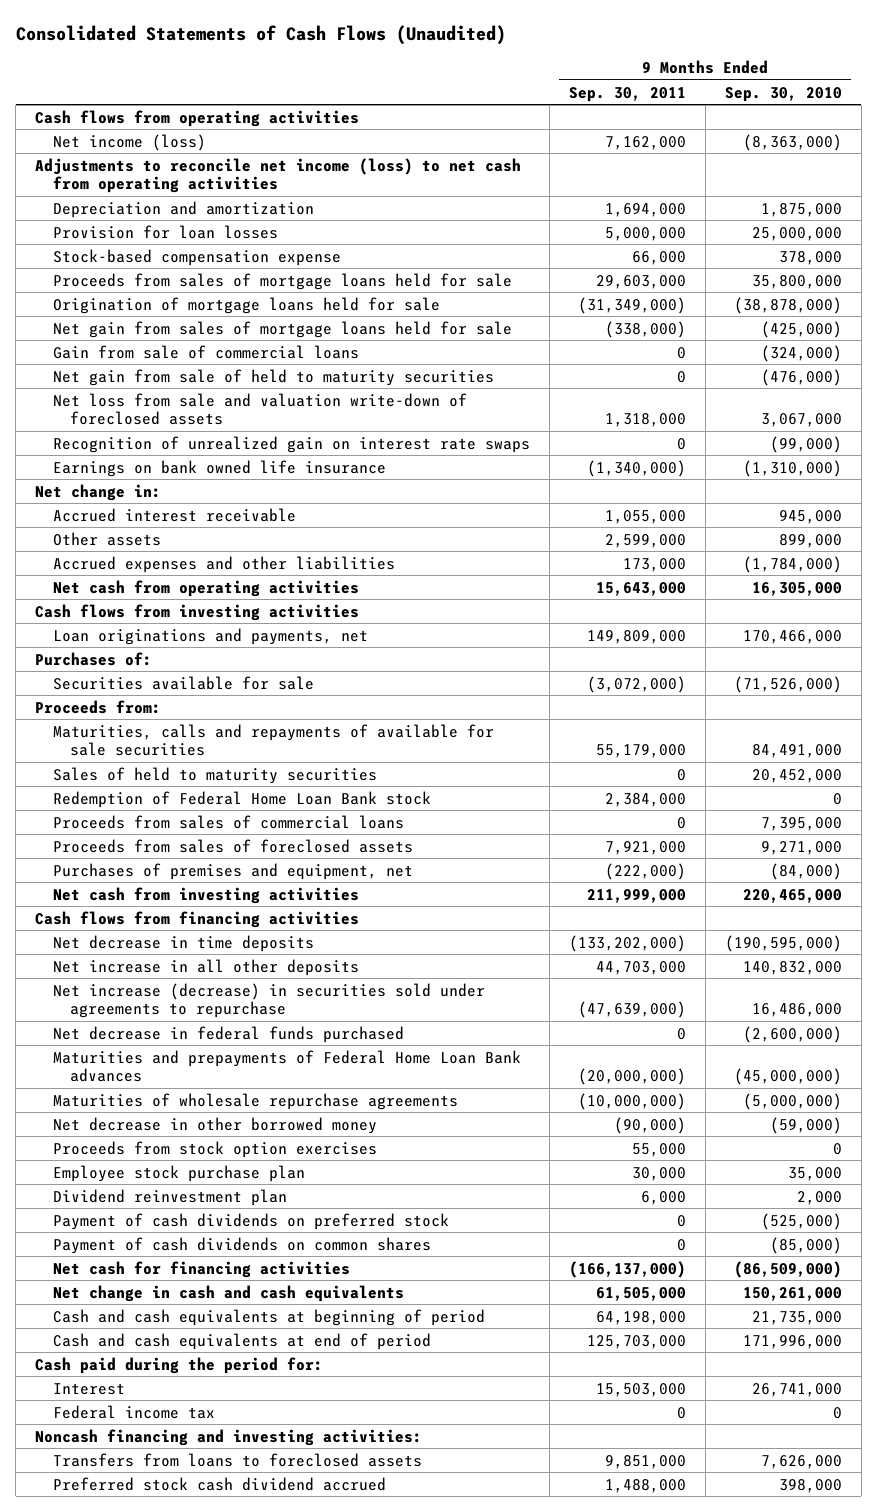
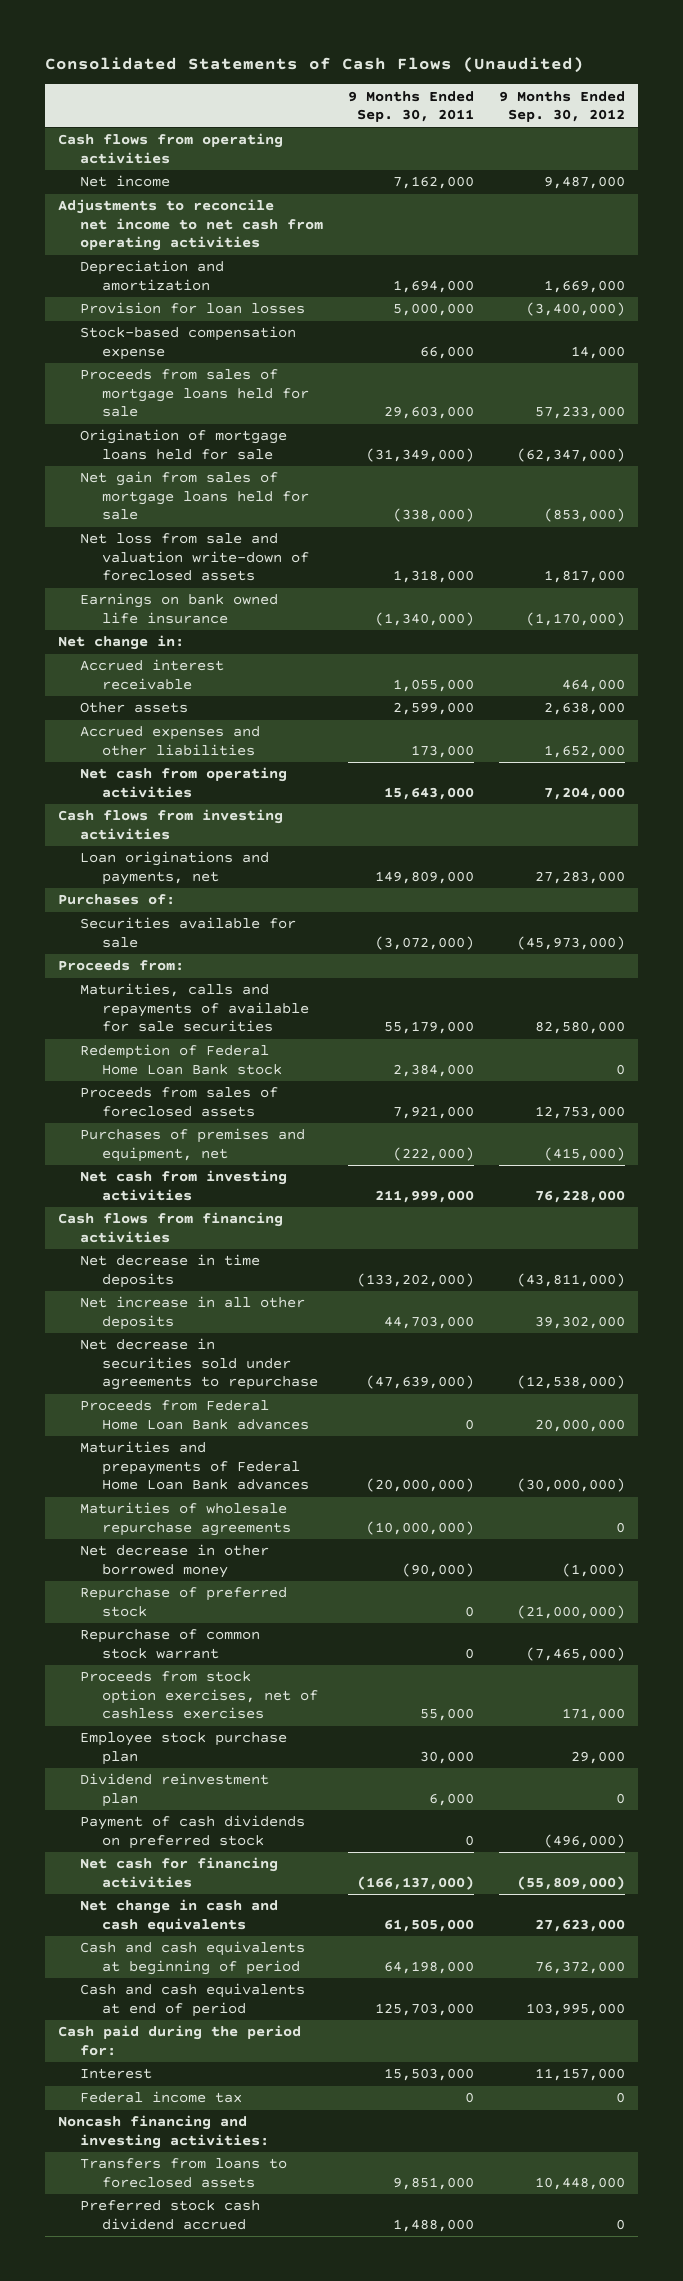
- | 9 Months Ended Sep. 30, 2011 | 9 Months Ended Sep. 30, 2010
+ | 9 Months Ended Sep. 30, 2011 | 9 Months Ended Sep. 30, 2012
- Net income (loss) | 7,162,000 | (8,363,000)
- Adjustments to reconcile net income (loss) to net cash from operating activities
+ Net income | 7,162,000 | 9,487,000
+ Adjustments to reconcile net income to net cash from operating activities
- Gain from sale of commercial loans | 0 | (324,000)
- Net gain from sale of held to maturity securities | 0 | (476,000)
- Recognition of unrealized gain on interest rate swaps | 0 | (99,000)
- Sales of held to maturity securities | 0 | 20,452,000
- Proceeds from sales of commercial loans | 0 | 7,395,000
- Net increase (decrease) in securities sold under agreements to repurchase | (47,639,000) | 16,486,000
- Net decrease in federal funds purchased | 0 | (2,600,000)
+ Net decrease in securities sold under agreements to repurchase | (47,639,000) | (12,538,000)
+ Proceeds from Federal Home Loan Bank advances | 0 | 20,000,000
- Proceeds from stock option exercises | 55,000 | 0
+ Repurchase of preferred stock | 0 | (21,000,000)
+ Repurchase of common stock warrant | 0 | (7,465,000)
+ Proceeds from stock option exercises, net of cashless exercises | 55,000 | 171,000
- Payment of cash dividends on common shares | 0 | (85,000)

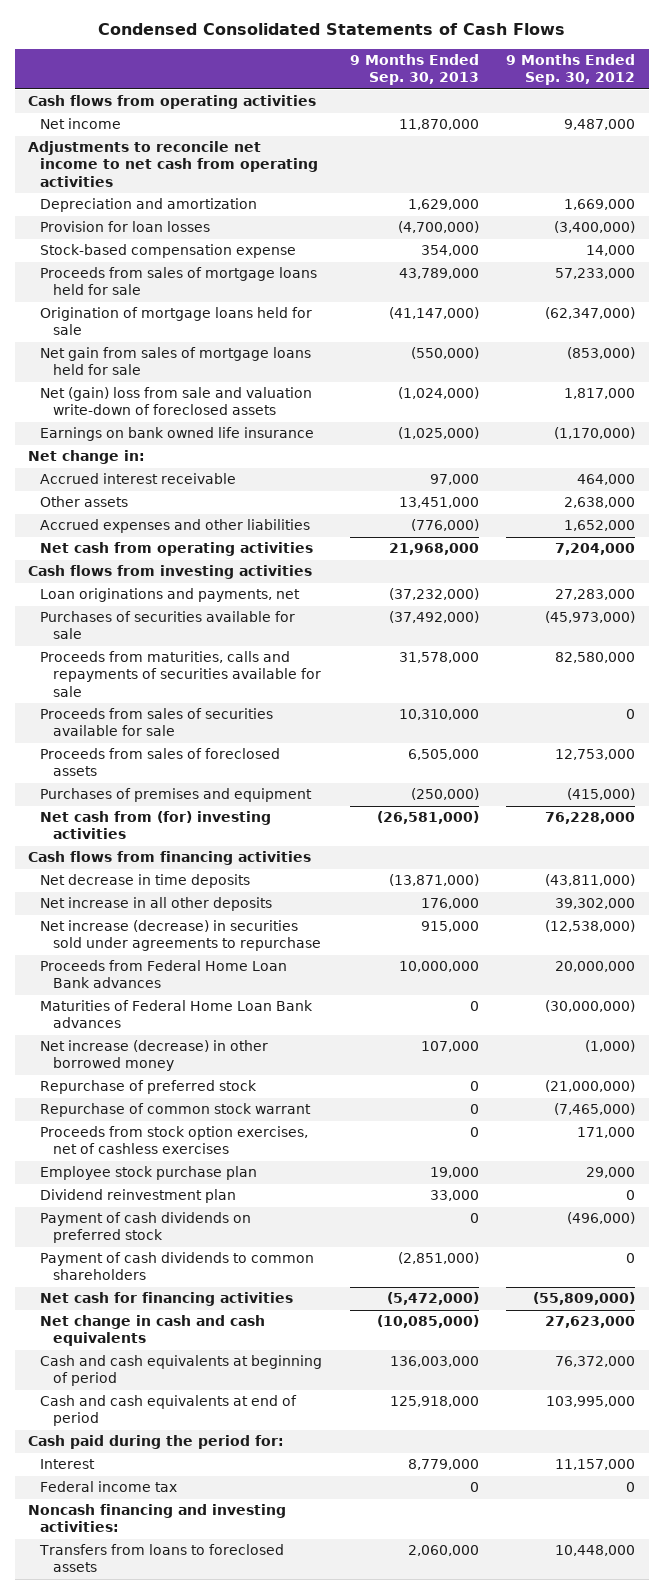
- Consolidated Statements of Cash Flows (Unaudited)
+ Condensed Consolidated Statements of Cash Flows
- | 9 Months Ended Sep. 30, 2011 | 9 Months Ended Sep. 30, 2012
+ | 9 Months Ended Sep. 30, 2013 | 9 Months Ended Sep. 30, 2012
- Net loss from sale and valuation write-down of foreclosed assets | 1,318,000 | 1,817,000
+ Net (gain) loss from sale and valuation write-down of foreclosed assets | (1,024,000) | 1,817,000
- Purchases of:
- Securities available for sale | (3,072,000) | (45,973,000)
- Proceeds from:
- Maturities, calls and repayments of available for sale securities | 55,179,000 | 82,580,000
- Redemption of Federal Home Loan Bank stock | 2,384,000 | 0
+ Purchases of securities available for sale | (37,492,000) | (45,973,000)
+ Proceeds from maturities, calls and repayments of securities available for sale | 31,578,000 | 82,580,000
+ Proceeds from sales of securities available for sale | 10,310,000 | 0
- Purchases of premises and equipment, net | (222,000) | (415,000)
- Net cash from investing activities | 211,999,000 | 76,228,000
+ Purchases of premises and equipment | (250,000) | (415,000)
+ Net cash from (for) investing activities | (26,581,000) | 76,228,000
- Net decrease in securities sold under agreements to repurchase | (47,639,000) | (12,538,000)
+ Net increase (decrease) in securities sold under agreements to repurchase | 915,000 | (12,538,000)
- Maturities and prepayments of Federal Home Loan Bank advances | (20,000,000) | (30,000,000)
- Maturities of wholesale repurchase agreements | (10,000,000) | 0
- Net decrease in other borrowed money | (90,000) | (1,000)
+ Maturities of Federal Home Loan Bank advances | 0 | (30,000,000)
+ Net increase (decrease) in other borrowed money | 107,000 | (1,000)
+ Payment of cash dividends to common shareholders | (2,851,000) | 0
- Preferred stock cash dividend accrued | 1,488,000 | 0

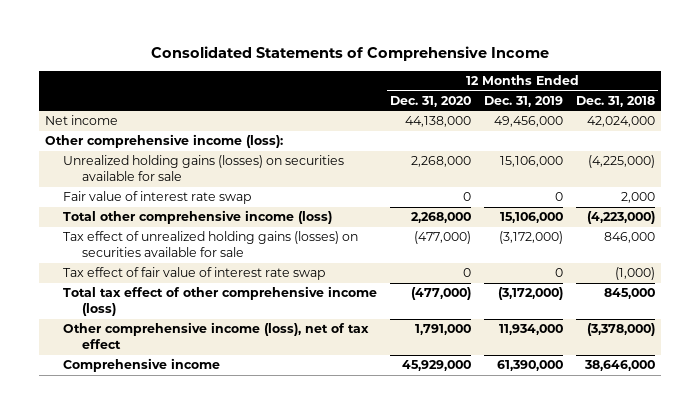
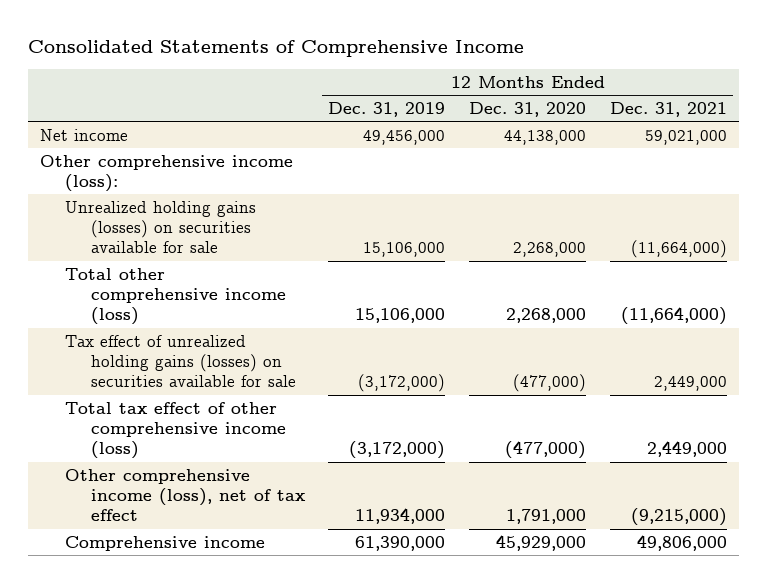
- | 12 Months Ended Dec. 31, 2020 | 12 Months Ended Dec. 31, 2019 | 12 Months Ended Dec. 31, 2018
+ | 12 Months Ended Dec. 31, 2019 | 12 Months Ended Dec. 31, 2020 | 12 Months Ended Dec. 31, 2021
- Fair value of interest rate swap | 0 | 0 | 2,000
- Tax effect of fair value of interest rate swap | 0 | 0 | (1,000)

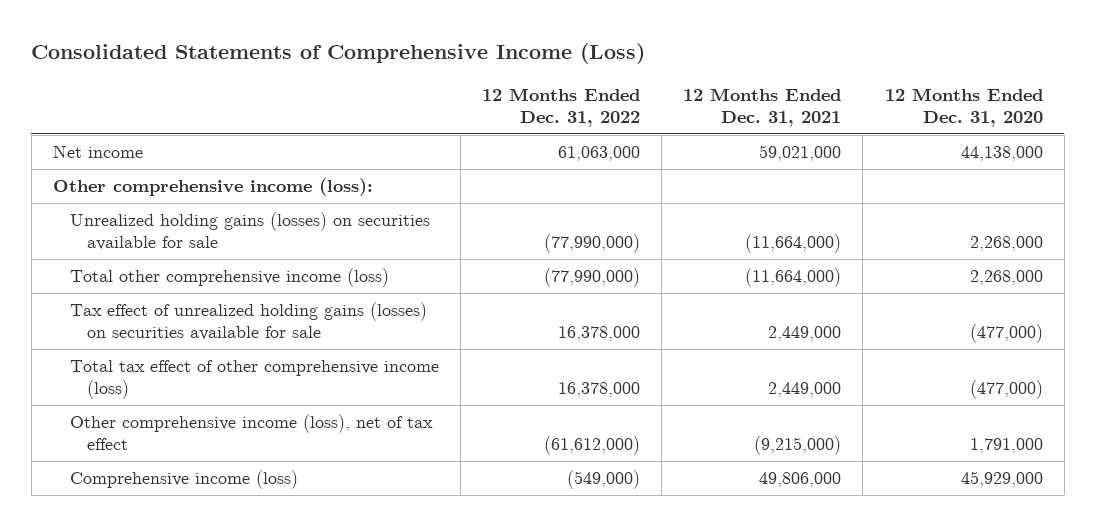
- Consolidated Statements of Comprehensive Income
+ Consolidated Statements of Comprehensive Income (Loss)
- | 12 Months Ended Dec. 31, 2019 | 12 Months Ended Dec. 31, 2020 | 12 Months Ended Dec. 31, 2021
+ | 12 Months Ended Dec. 31, 2022 | 12 Months Ended Dec. 31, 2021 | 12 Months Ended Dec. 31, 2020
- Comprehensive income | 61,390,000 | 45,929,000 | 49,806,000
+ Comprehensive income (loss) | (549,000) | 49,806,000 | 45,929,000

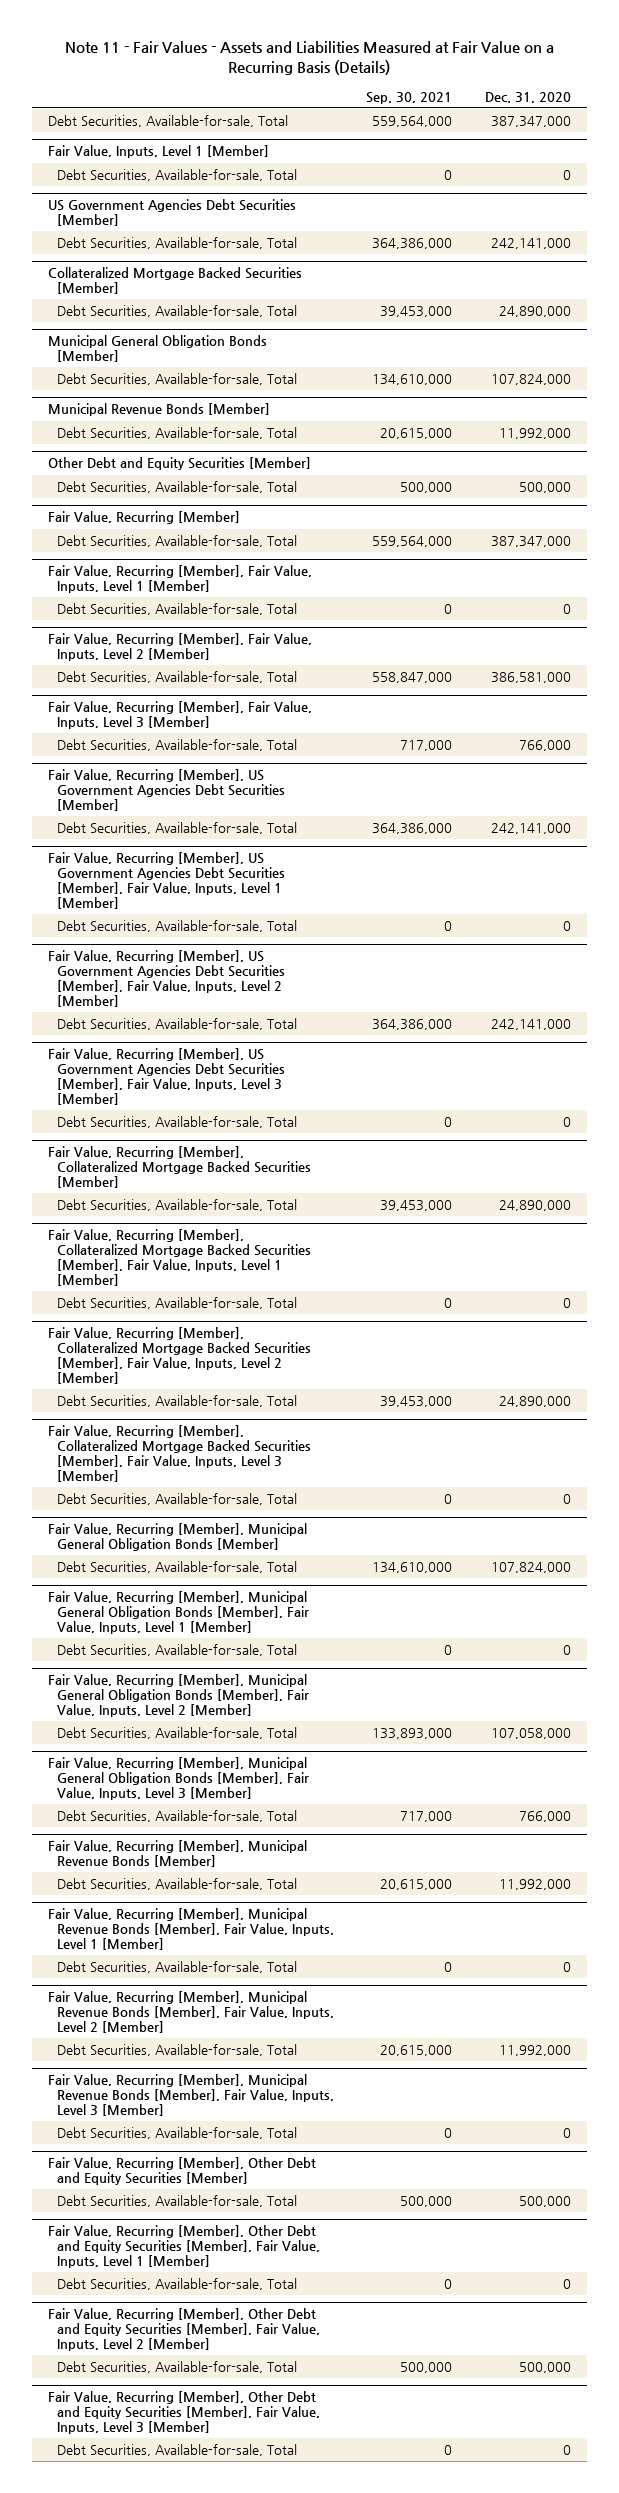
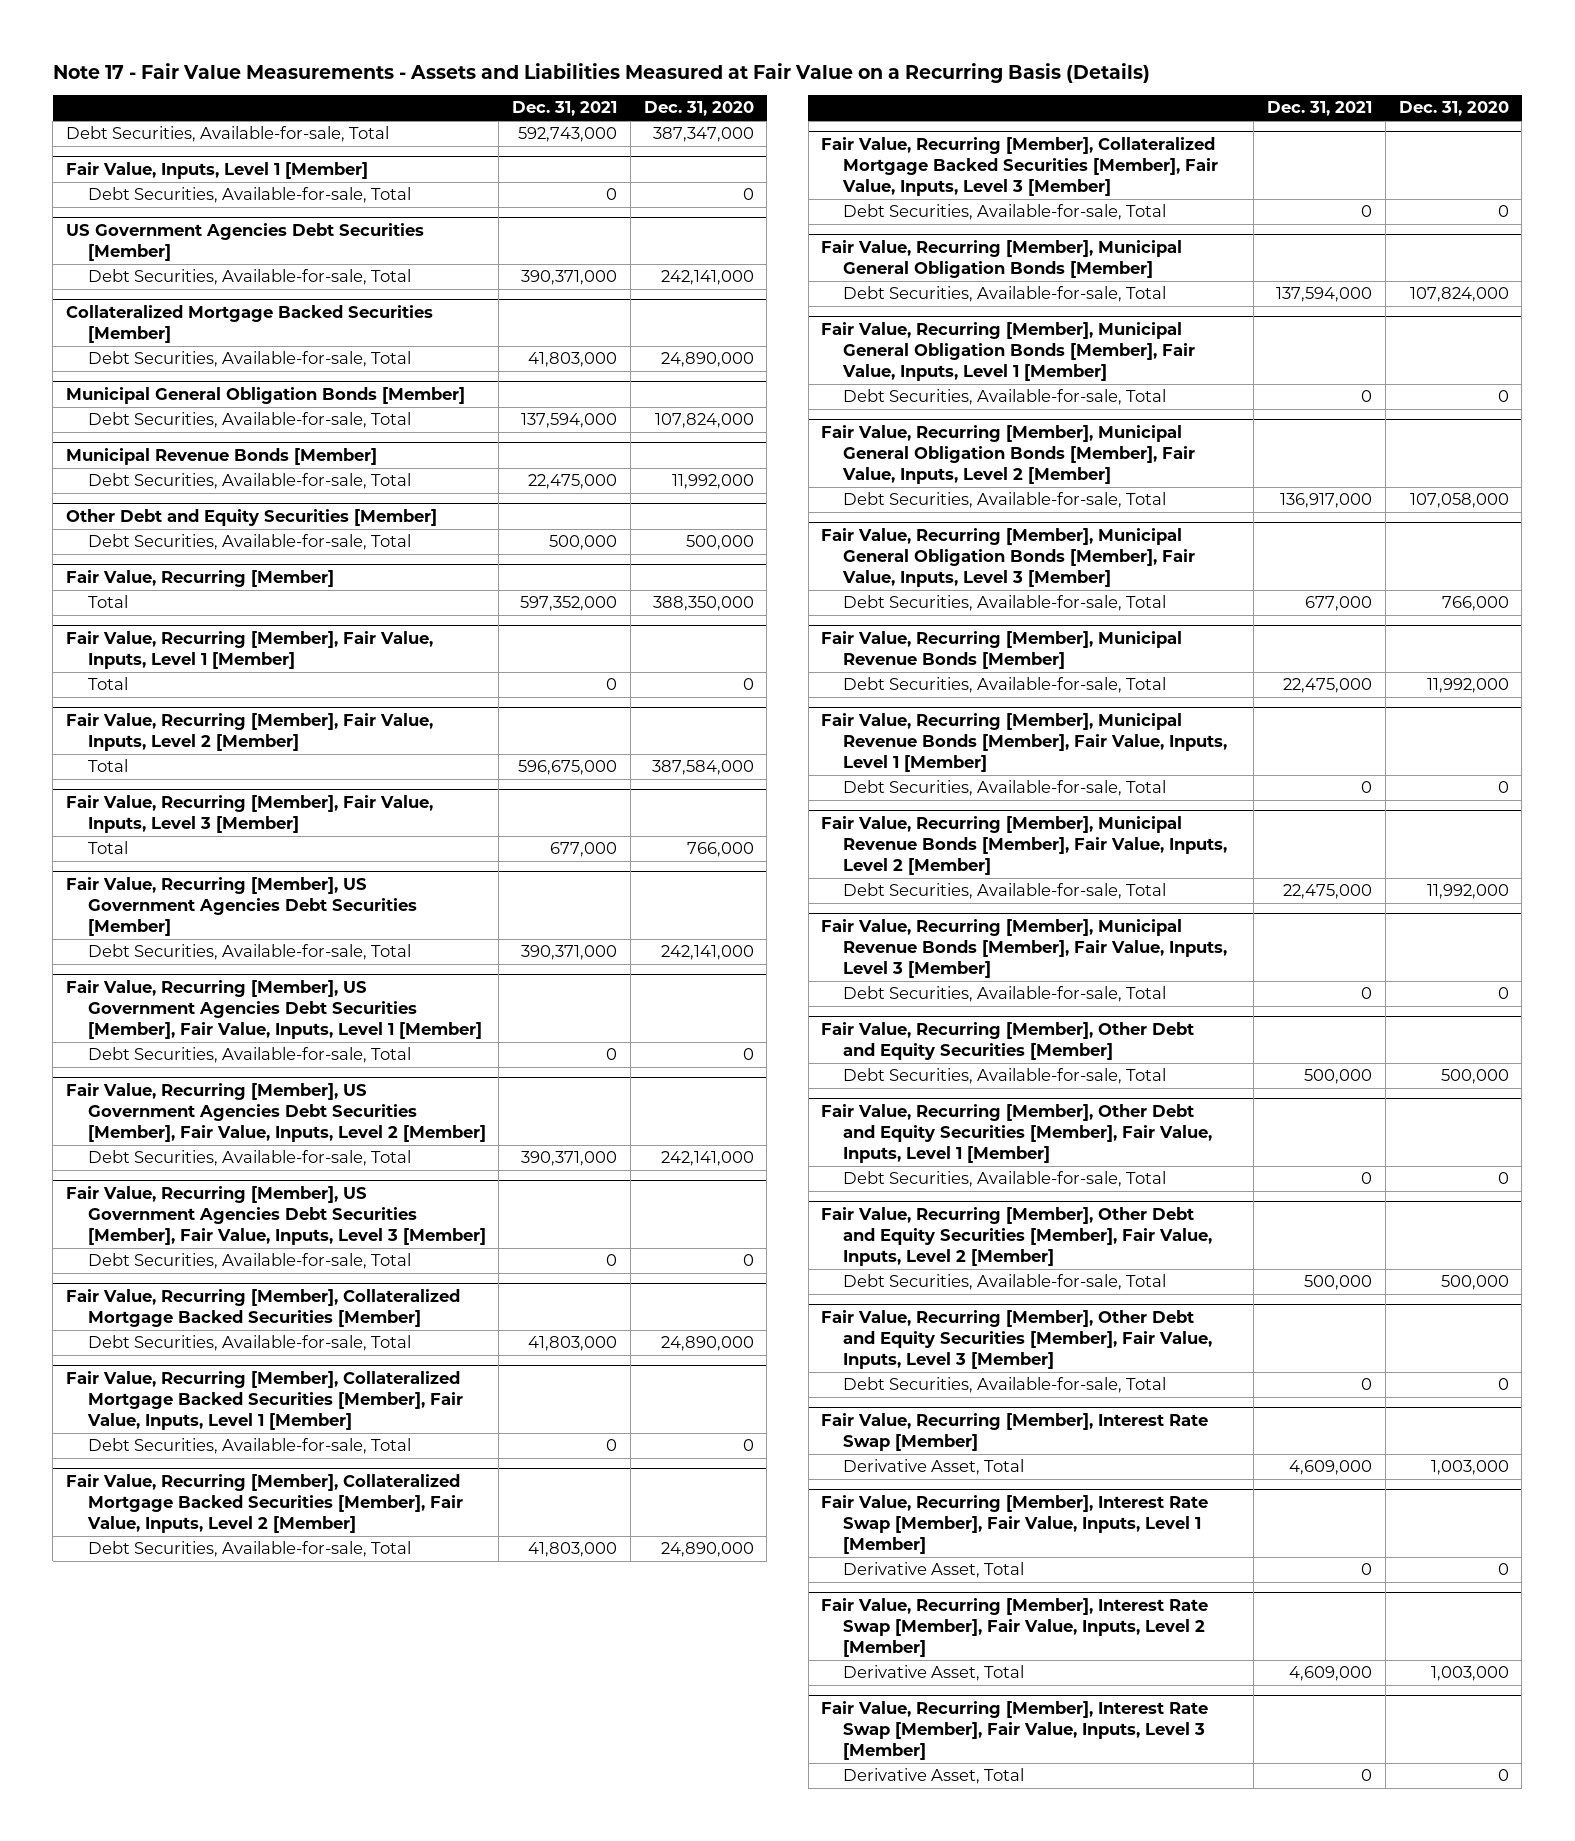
- Note 11 - Fair Values - Assets and Liabilities Measured at Fair Value on a Recurring Basis (Details)
+ Note 17 - Fair Value Measurements - Assets and Liabilities Measured at Fair Value on a Recurring Basis (Details)
- | Sep. 30, 2021 | Dec. 31, 2020
+ | Dec. 31, 2021 | Dec. 31, 2020
@ Fair Value, Recurring [Member]
- Debt Securities, Available-for-sale, Total | 559,564,000 | 387,347,000
+ Total | 597,352,000 | 388,350,000
@ Fair Value, Recurring [Member], Fair Value, Inputs, Level 1 [Member]
- Debt Securities, Available-for-sale, Total | 0 | 0
+ Total | 0 | 0
@ Fair Value, Recurring [Member], Fair Value, Inputs, Level 2 [Member]
- Debt Securities, Available-for-sale, Total | 558,847,000 | 386,581,000
+ Total | 596,675,000 | 387,584,000
@ Fair Value, Recurring [Member], Fair Value, Inputs, Level 3 [Member]
- Debt Securities, Available-for-sale, Total | 717,000 | 766,000
+ Total | 677,000 | 766,000
+ Fair Value, Recurring [Member], Interest Rate Swap [Member]
+ Derivative Asset, Total | 4,609,000 | 1,003,000
+ Fair Value, Recurring [Member], Interest Rate Swap [Member], Fair Value, Inputs, Level 1 [Member]
+ Derivative Asset, Total | 0 | 0
+ Fair Value, Recurring [Member], Interest Rate Swap [Member], Fair Value, Inputs, Level 2 [Member]
+ Derivative Asset, Total | 4,609,000 | 1,003,000
+ Fair Value, Recurring [Member], Interest Rate Swap [Member], Fair Value, Inputs, Level 3 [Member]
+ Derivative Asset, Total | 0 | 0

